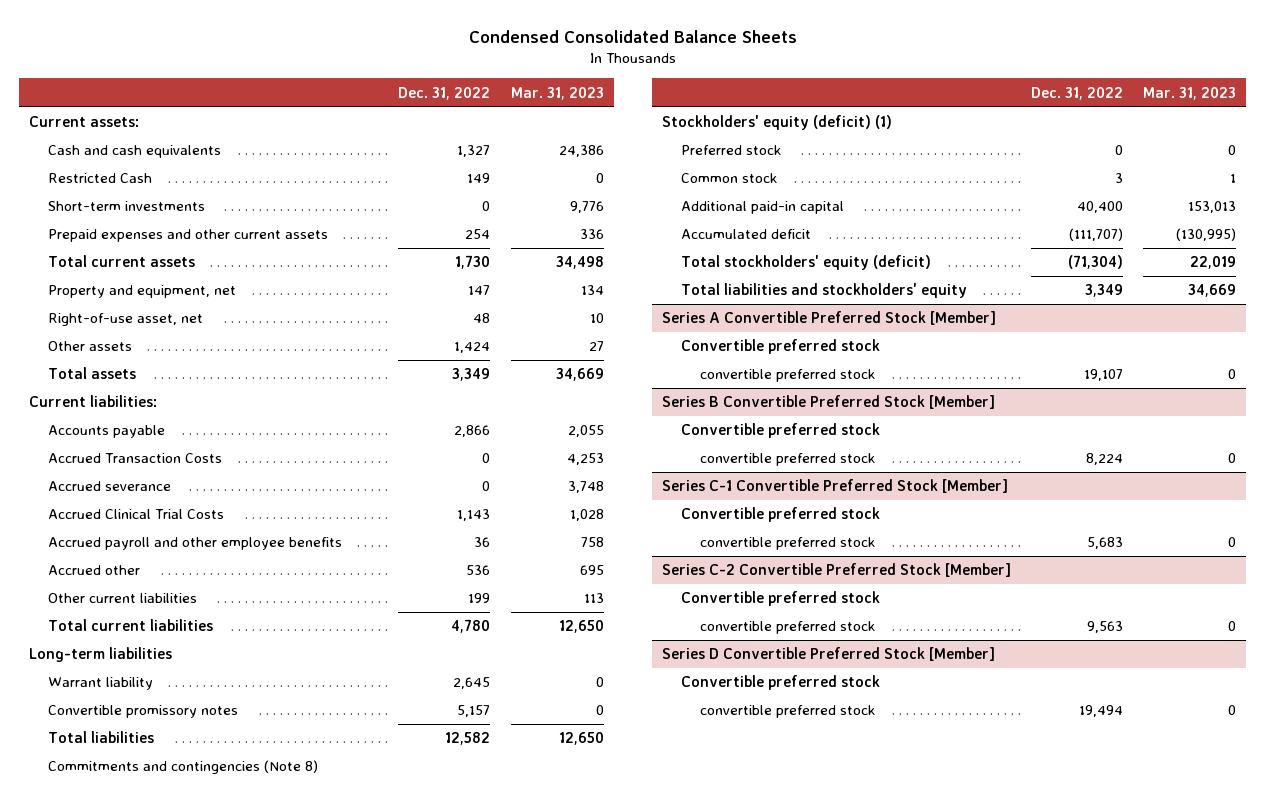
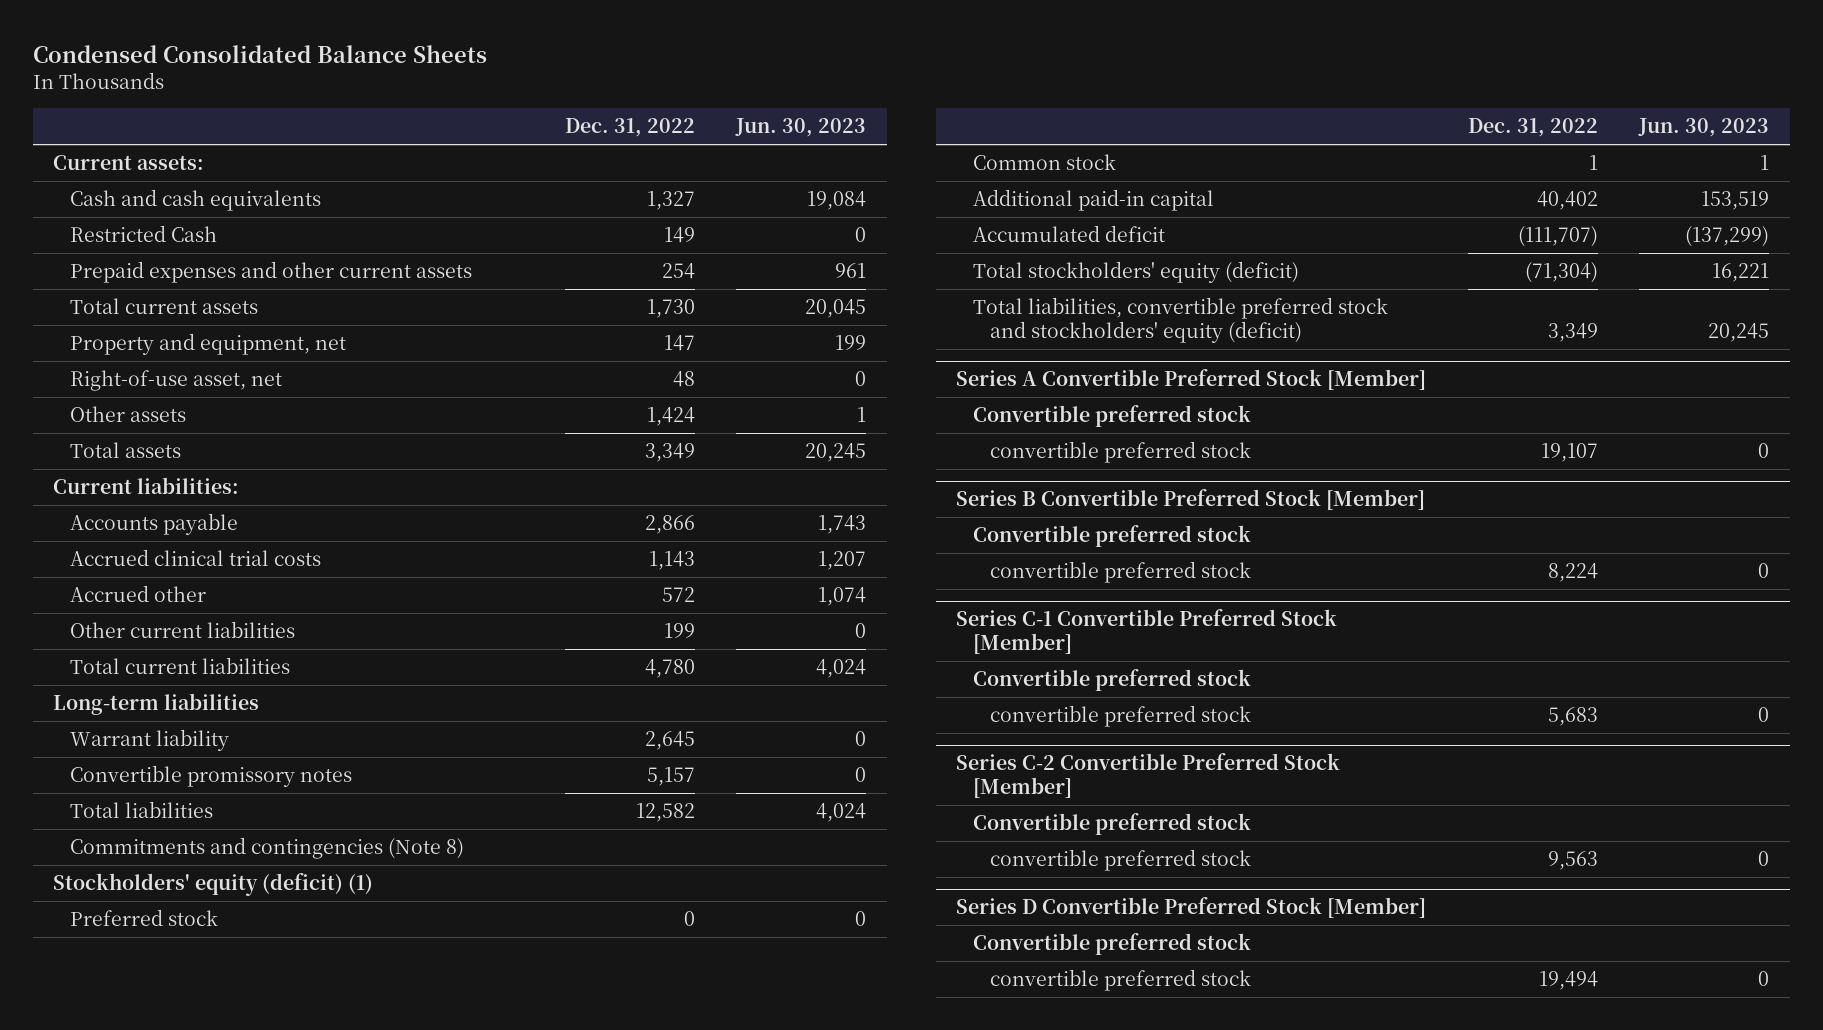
- | Dec. 31, 2022 | Mar. 31, 2023
+ | Dec. 31, 2022 | Jun. 30, 2023
- Short-term investments | 0 | 9,776
- Accrued Transaction Costs | 0 | 4,253
- Accrued severance | 0 | 3,748
- Accrued Clinical Trial Costs | 1,143 | 1,028
- Accrued payroll and other employee benefits | 36 | 758
- Accrued other | 536 | 695
+ Accrued clinical trial costs | 1,143 | 1,207
+ Accrued other | 572 | 1,074
- Common stock | 3 | 1
- Additional paid-in capital | 40,400 | 153,013
+ Common stock | 1 | 1
+ Additional paid-in capital | 40,402 | 153,519
- Total liabilities and stockholders' equity | 3,349 | 34,669
+ Total liabilities, convertible preferred stock and stockholders' equity (deficit) | 3,349 | 20,245

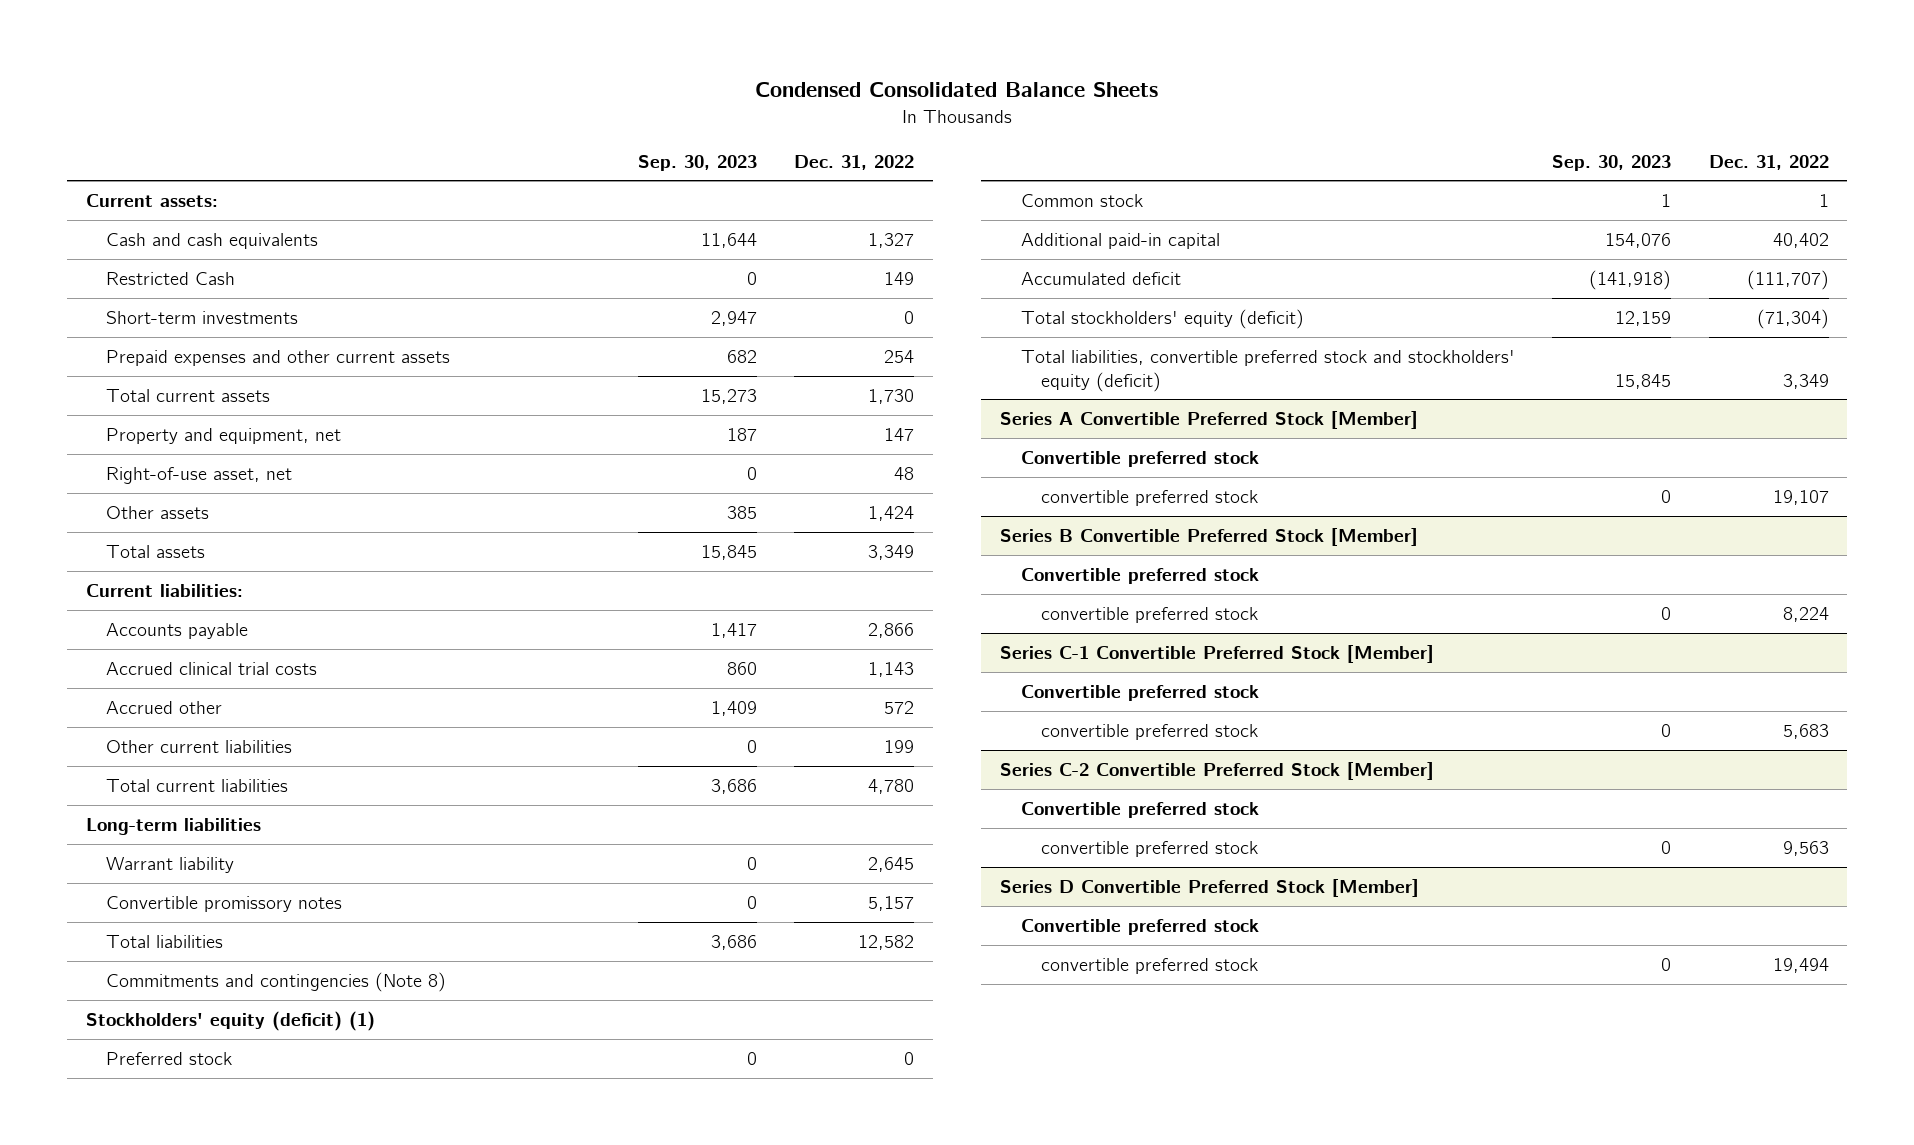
- | Dec. 31, 2022 | Jun. 30, 2023
+ | Sep. 30, 2023 | Dec. 31, 2022
+ Short-term investments | 2,947 | 0

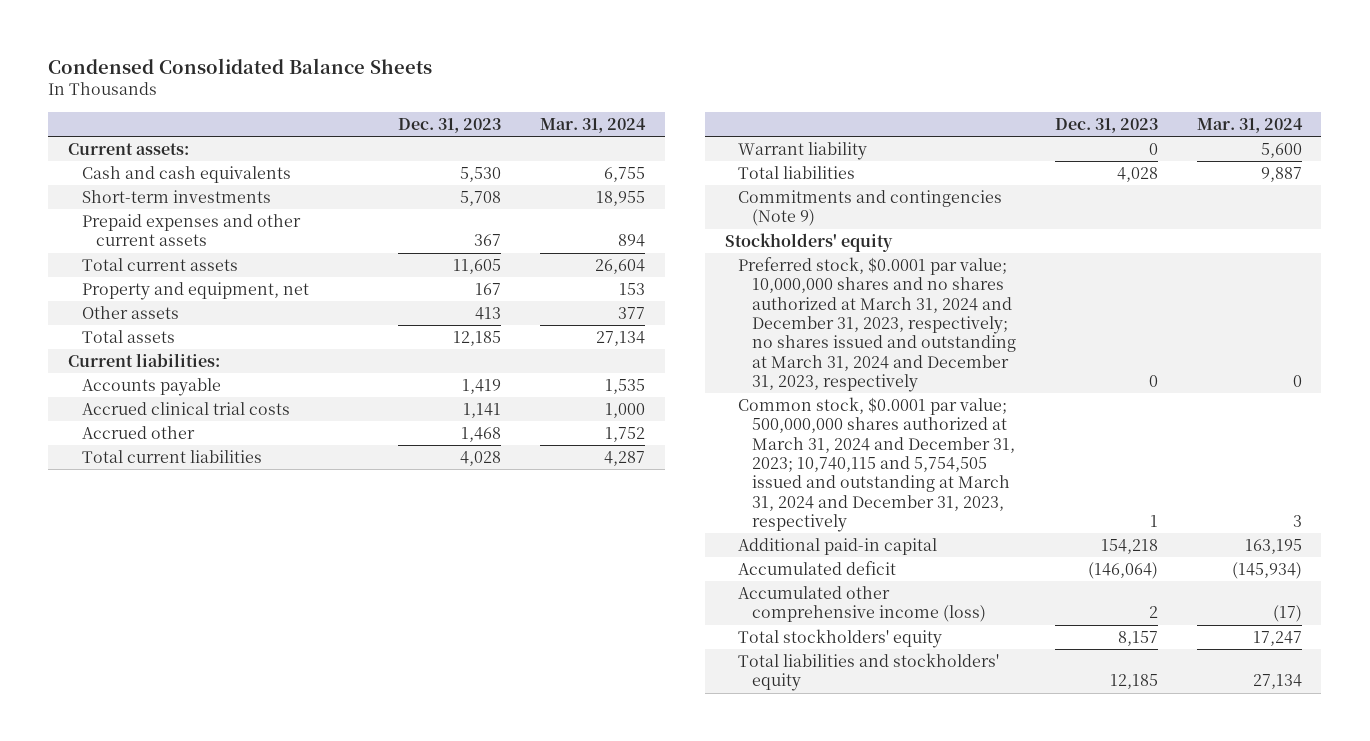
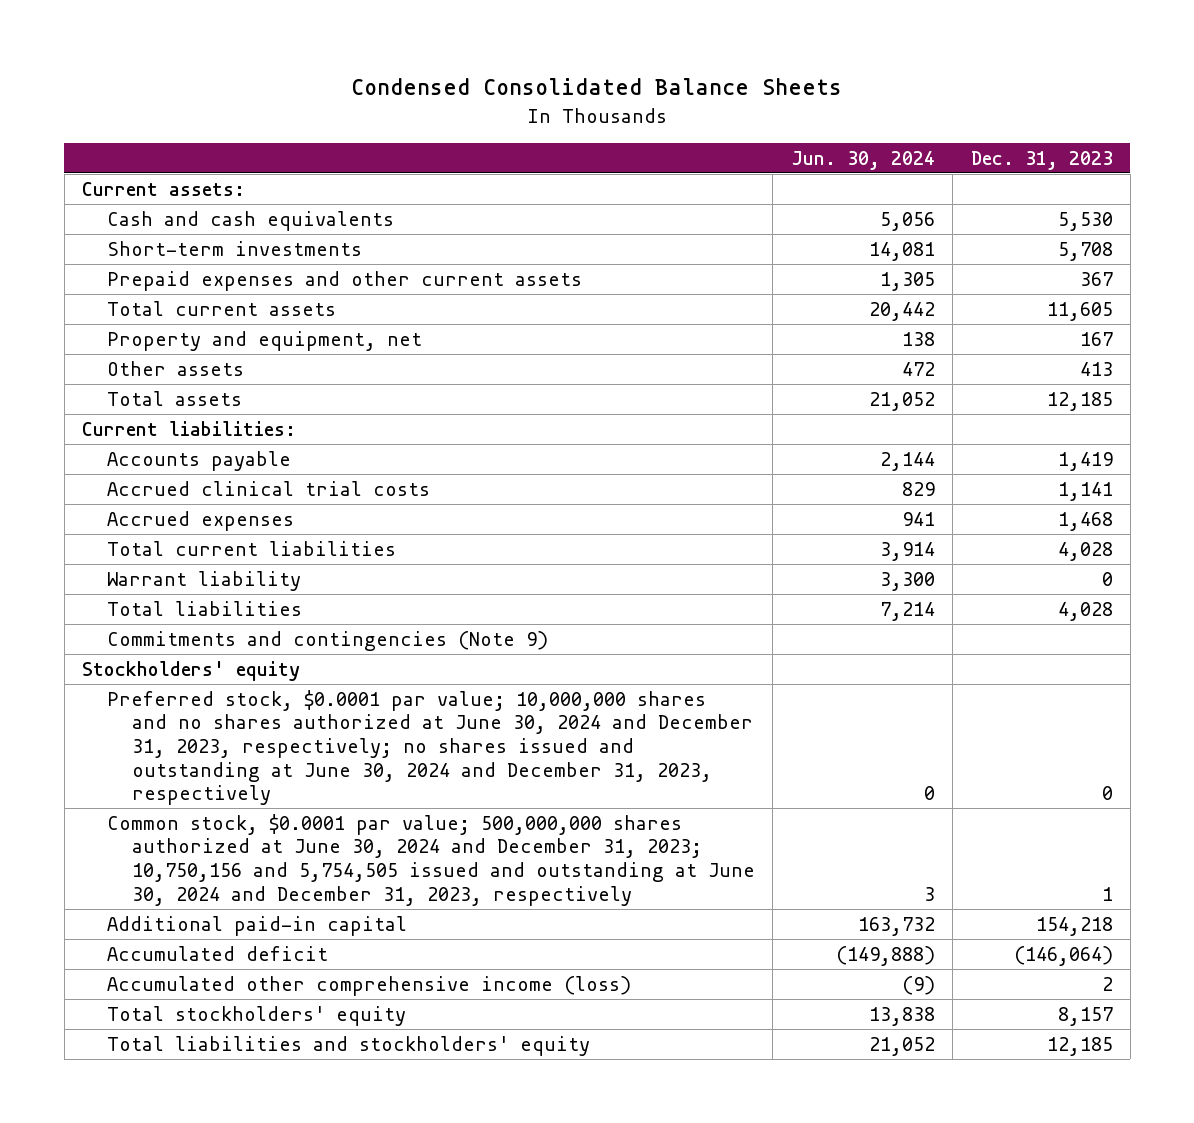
- | Dec. 31, 2023 | Mar. 31, 2024
+ | Jun. 30, 2024 | Dec. 31, 2023
- Accrued other | 1,468 | 1,752
+ Accrued expenses | 941 | 1,468
- Preferred stock, $0.0001 par value; 10,000,000 shares and no shares authorized at March 31, 2024 and December 31, 2023, respectively; no shares issued and outstanding at March 31, 2024 and December 31, 2023, respectively | 0 | 0
- Common stock, $0.0001 par value; 500,000,000 shares authorized at March 31, 2024 and December 31, 2023; 10,740,115 and 5,754,505 issued and outstanding at March 31, 2024 and December 31, 2023, respectively | 1 | 3
+ Preferred stock, $0.0001 par value; 10,000,000 shares and no shares authorized at June 30, 2024 and December 31, 2023, respectively; no shares issued and outstanding at June 30, 2024 and December 31, 2023, respectively | 0 | 0
+ Common stock, $0.0001 par value; 500,000,000 shares authorized at June 30, 2024 and December 31, 2023; 10,750,156 and 5,754,505 issued and outstanding at June 30, 2024 and December 31, 2023, respectively | 3 | 1

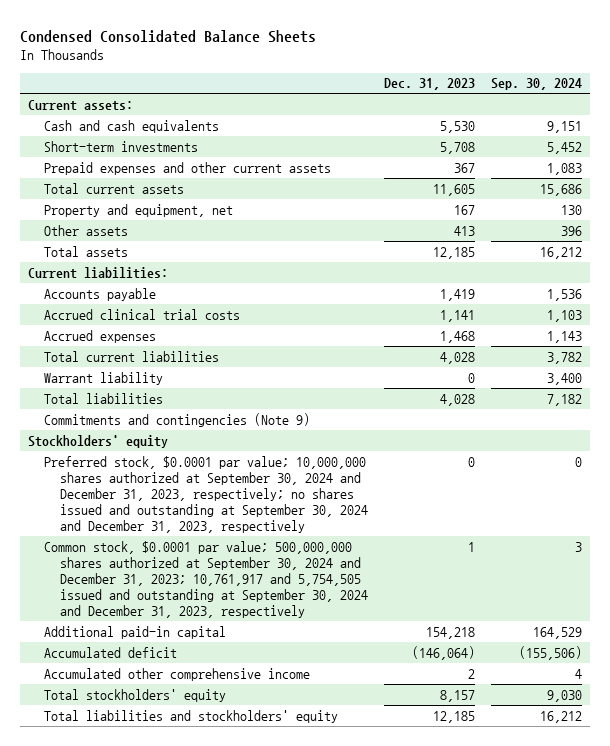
- | Jun. 30, 2024 | Dec. 31, 2023
+ | Dec. 31, 2023 | Sep. 30, 2024
- Preferred stock, $0.0001 par value; 10,000,000 shares and no shares authorized at June 30, 2024 and December 31, 2023, respectively; no shares issued and outstanding at June 30, 2024 and December 31, 2023, respectively | 0 | 0
- Common stock, $0.0001 par value; 500,000,000 shares authorized at June 30, 2024 and December 31, 2023; 10,750,156 and 5,754,505 issued and outstanding at June 30, 2024 and December 31, 2023, respectively | 3 | 1
+ Preferred stock, $0.0001 par value; 10,000,000 shares authorized at September 30, 2024 and December 31, 2023, respectively; no shares issued and outstanding at September 30, 2024 and December 31, 2023, respectively | 0 | 0
+ Common stock, $0.0001 par value; 500,000,000 shares authorized at September 30, 2024 and December 31, 2023; 10,761,917 and 5,754,505 issued and outstanding at September 30, 2024 and December 31, 2023, respectively | 1 | 3
- Accumulated other comprehensive income (loss) | (9) | 2
+ Accumulated other comprehensive income | 2 | 4

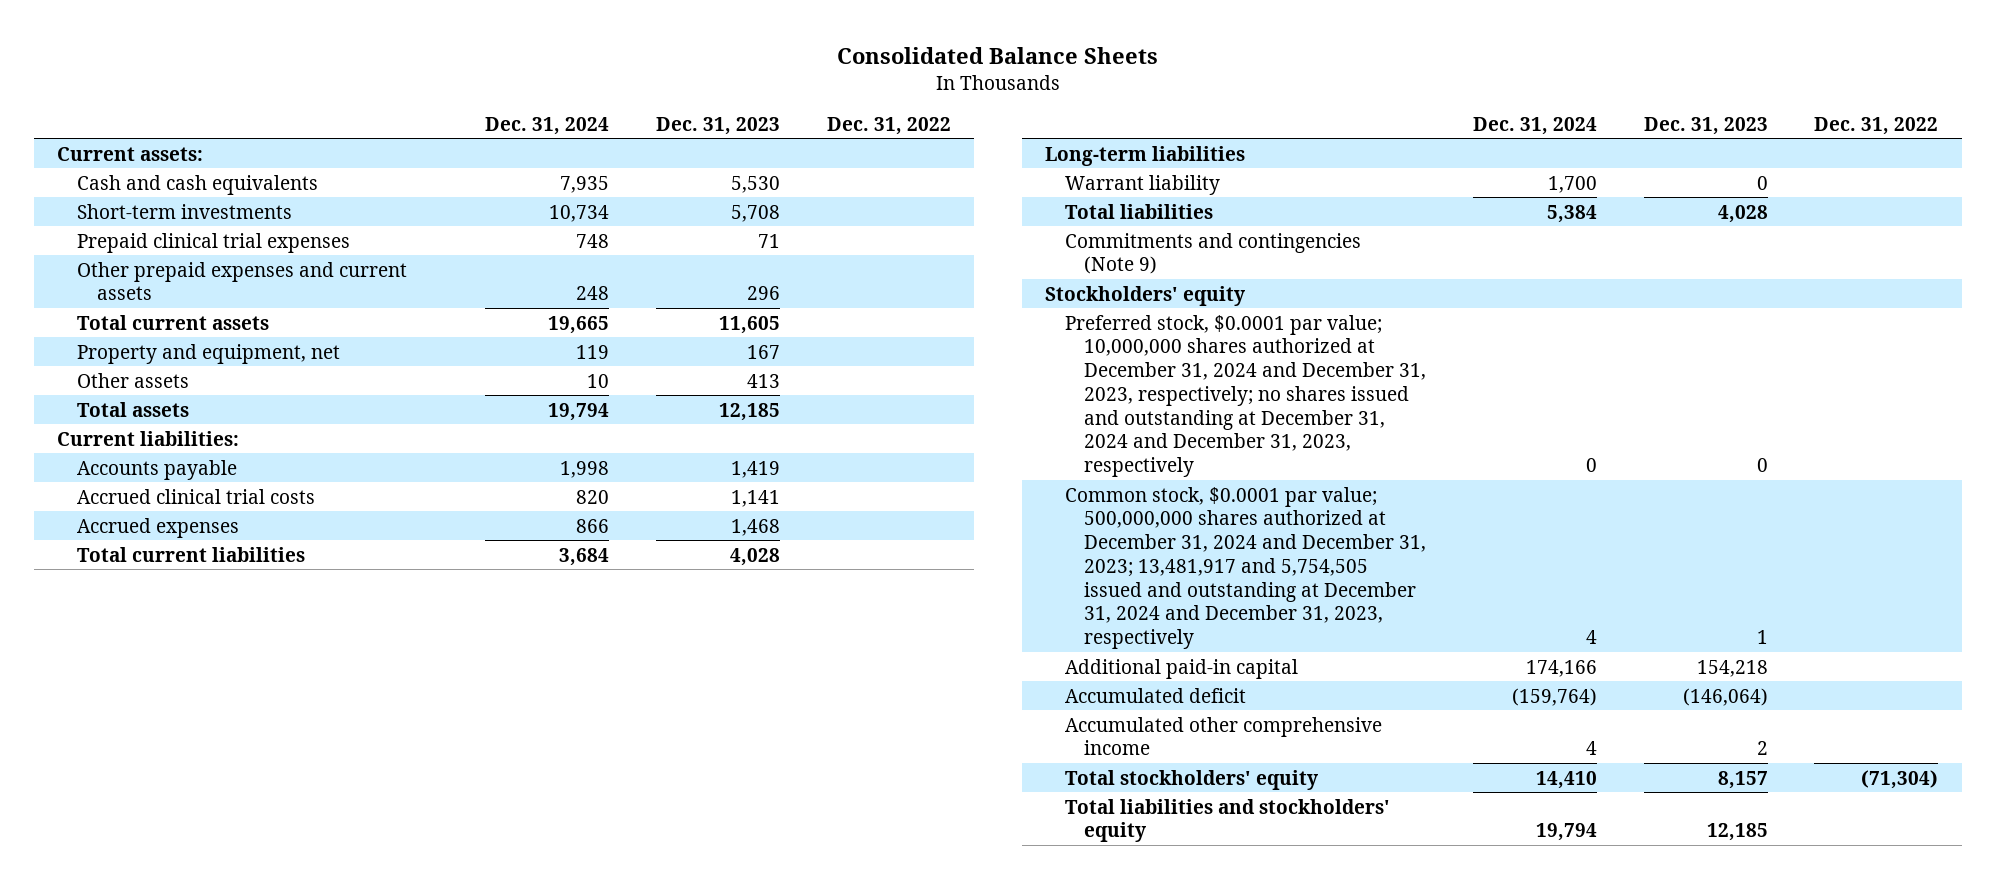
- Condensed Consolidated Balance Sheets
+ Consolidated Balance Sheets
- | Dec. 31, 2023 | Sep. 30, 2024
+ | Dec. 31, 2024 | Dec. 31, 2023 | Dec. 31, 2022
- Prepaid expenses and other current assets | 367 | 1,083
+ Prepaid clinical trial expenses | 748 | 71 |
+ Other prepaid expenses and current assets | 248 | 296 |
+ Long-term liabilities
- Preferred stock, $0.0001 par value; 10,000,000 shares authorized at September 30, 2024 and December 31, 2023, respectively; no shares issued and outstanding at September 30, 2024 and December 31, 2023, respectively | 0 | 0
- Common stock, $0.0001 par value; 500,000,000 shares authorized at September 30, 2024 and December 31, 2023; 10,761,917 and 5,754,505 issued and outstanding at September 30, 2024 and December 31, 2023, respectively | 1 | 3
+ Preferred stock, $0.0001 par value; 10,000,000 shares authorized at December 31, 2024 and December 31, 2023, respectively; no shares issued and outstanding at December 31, 2024 and December 31, 2023, respectively | 0 | 0 |
+ Common stock, $0.0001 par value; 500,000,000 shares authorized at December 31, 2024 and December 31, 2023; 13,481,917 and 5,754,505 issued and outstanding at December 31, 2024 and December 31, 2023, respectively | 4 | 1 |

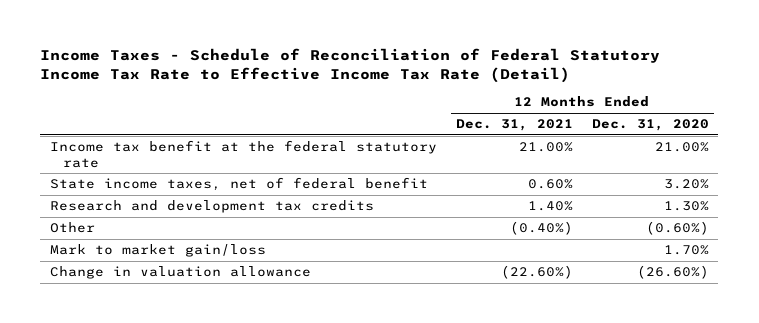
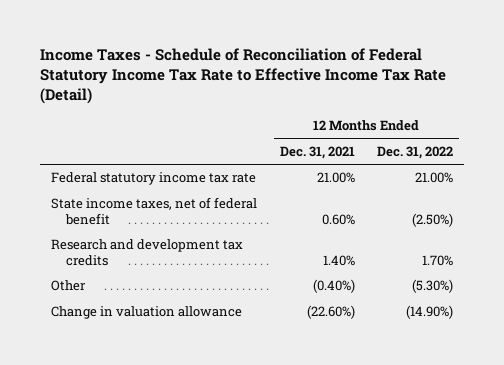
- | 12 Months Ended Dec. 31, 2021 | 12 Months Ended Dec. 31, 2020
+ | 12 Months Ended Dec. 31, 2021 | 12 Months Ended Dec. 31, 2022
- Income tax benefit at the federal statutory rate | 21.00% | 21.00%
+ Federal statutory income tax rate | 21.00% | 21.00%
- Mark to market gain/loss | | 1.70%

